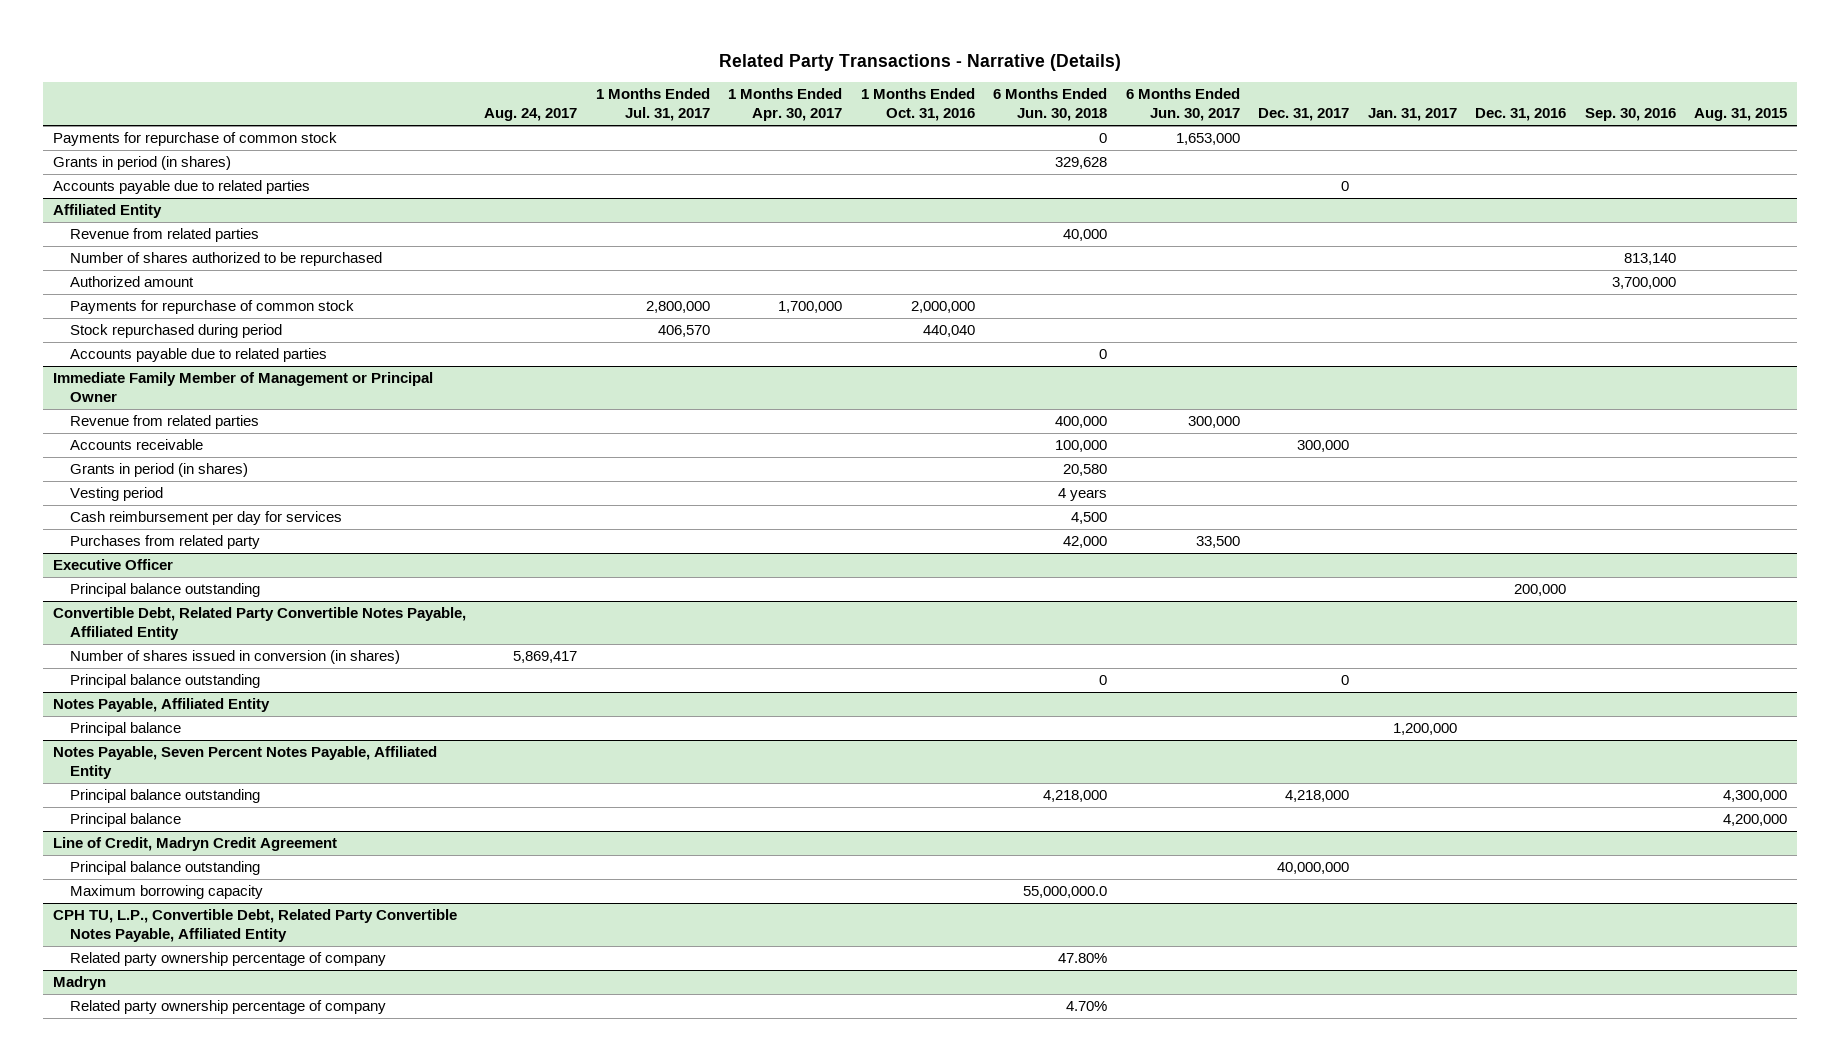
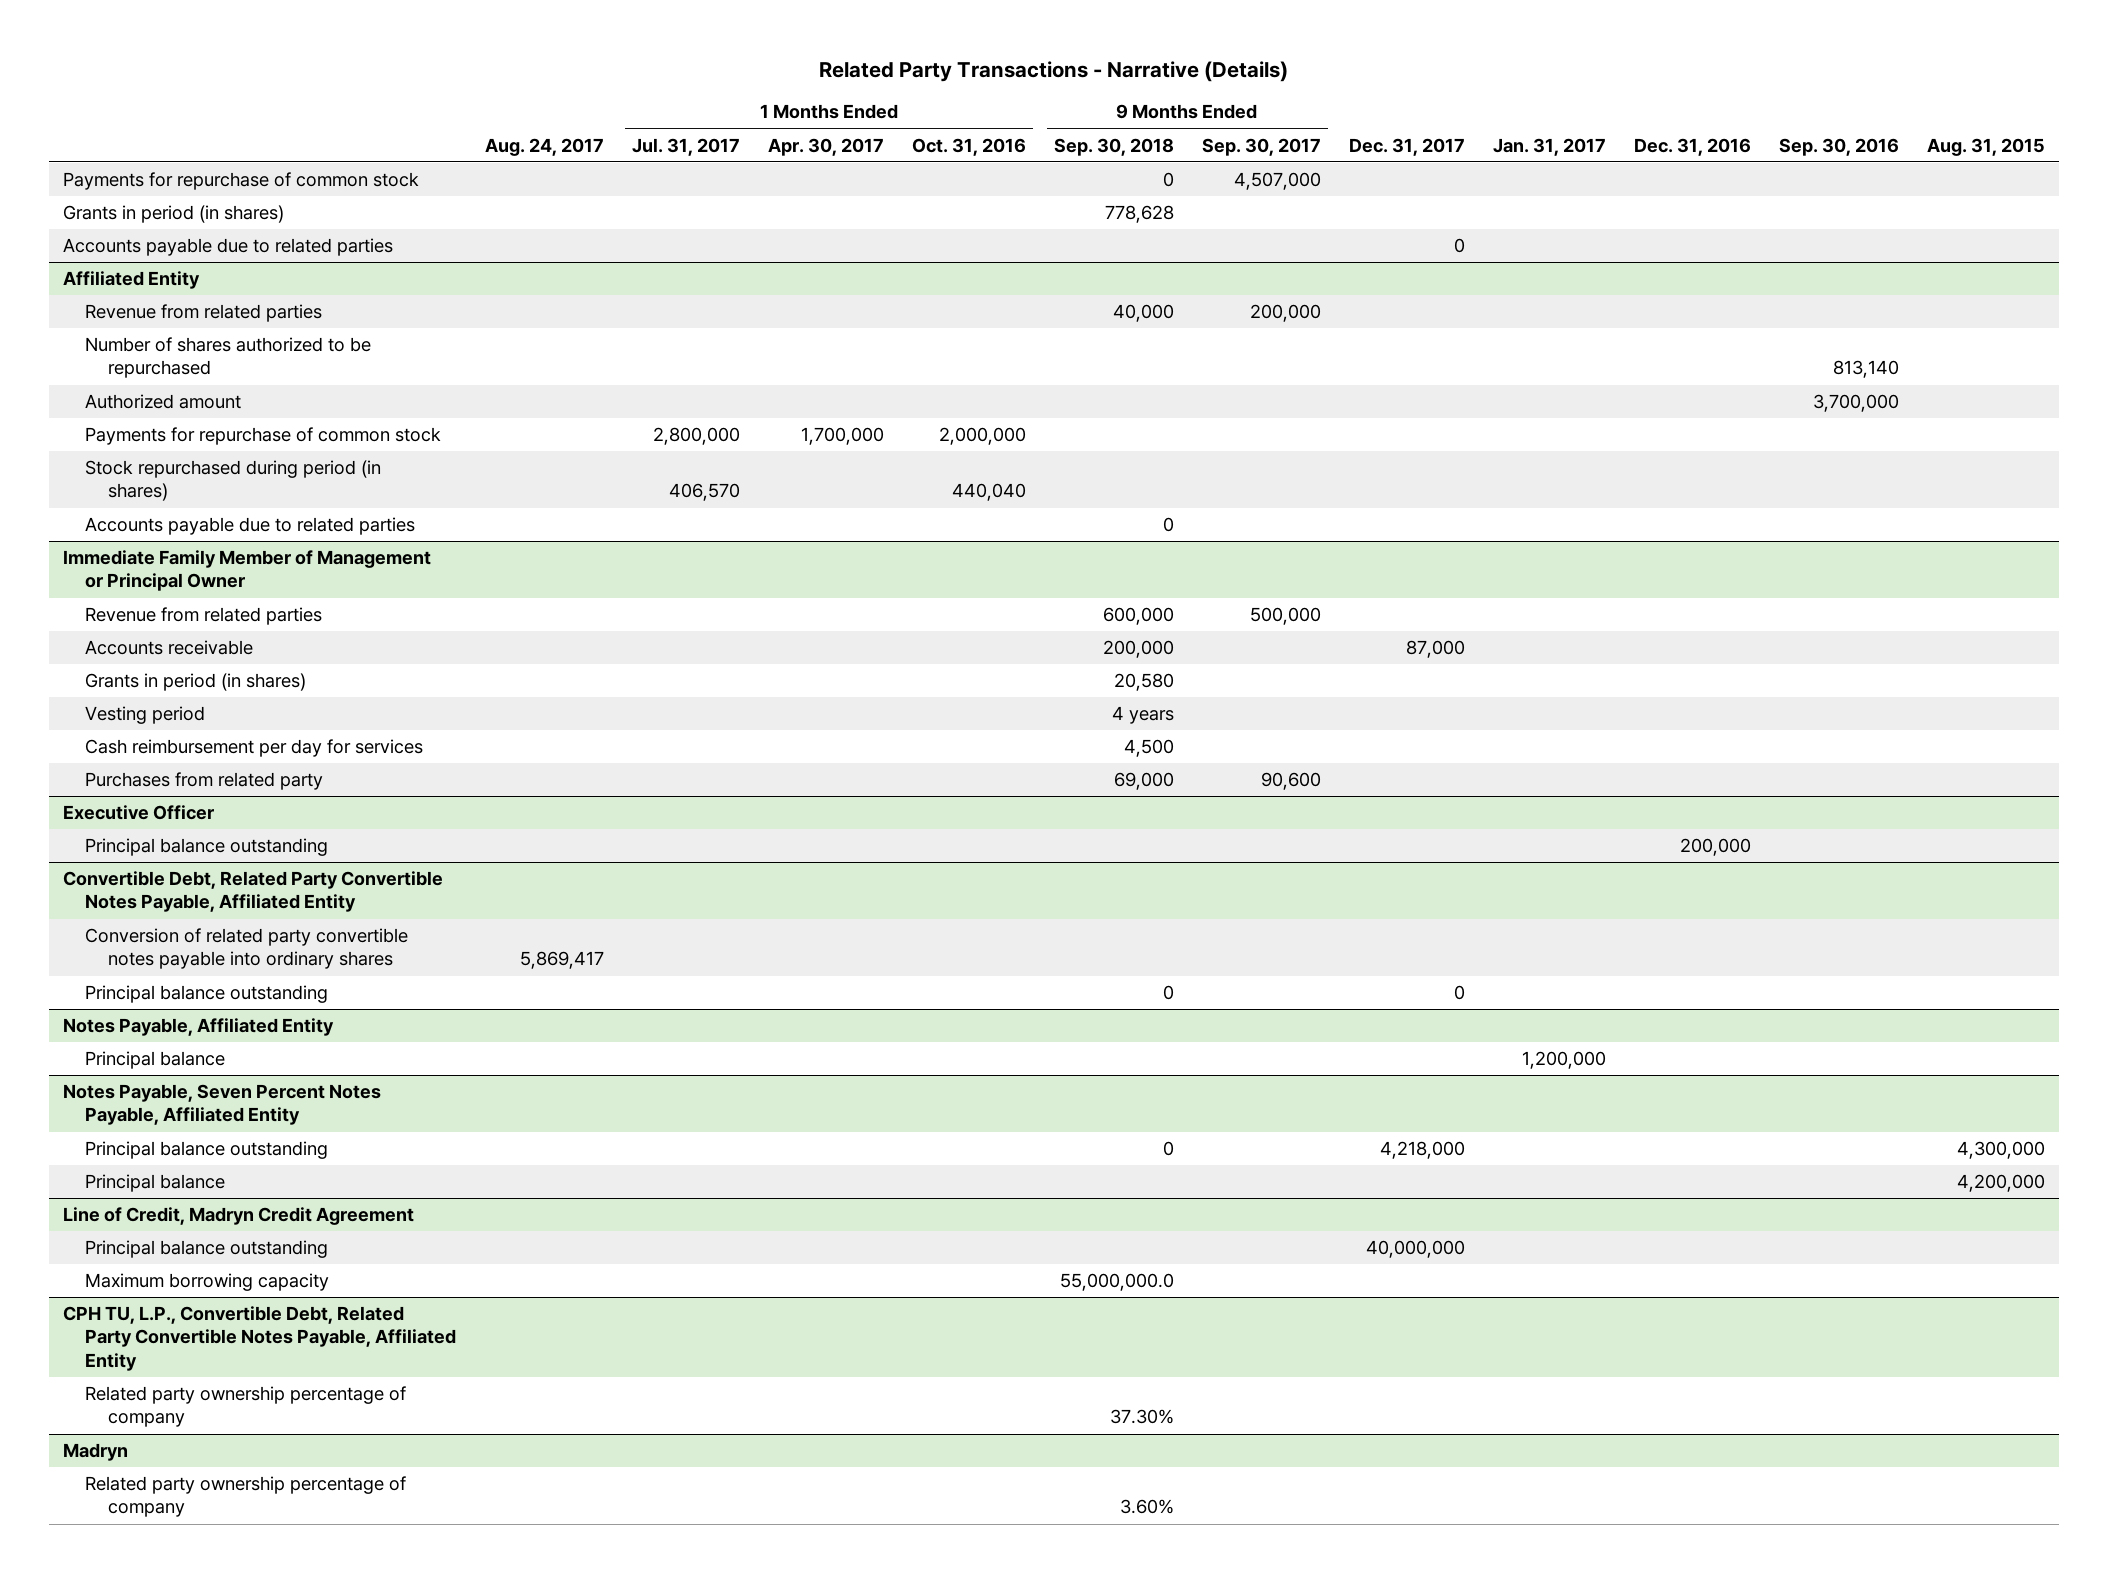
- | Aug. 24, 2017 | 1 Months Ended Jul. 31, 2017 | 1 Months Ended Apr. 30, 2017 | 1 Months Ended Oct. 31, 2016 | 6 Months Ended Jun. 30, 2018 | 6 Months Ended Jun. 30, 2017 | Dec. 31, 2017 | Jan. 31, 2017 | Dec. 31, 2016 | Sep. 30, 2016 | Aug. 31, 2015
+ | Aug. 24, 2017 | 1 Months Ended Jul. 31, 2017 | 1 Months Ended Apr. 30, 2017 | 1 Months Ended Oct. 31, 2016 | 9 Months Ended Sep. 30, 2018 | 9 Months Ended Sep. 30, 2017 | Dec. 31, 2017 | Jan. 31, 2017 | Dec. 31, 2016 | Sep. 30, 2016 | Aug. 31, 2015
@ Affiliated Entity
- Stock repurchased during period | | 406,570 | | 440,040 | | | | | | |
+ Stock repurchased during period (in shares) | | 406,570 | | 440,040 | | | | | | |
@ Immediate Family Member of Management or Principal Owner
- Accounts receivable | | | | | 100,000 | | 300,000 | | | |
+ Accounts receivable | | | | | 200,000 | | 87,000 | | | |
@ Convertible Debt, Related Party Convertible Notes Payable, Affiliated Entity
- Number of shares issued in conversion (in shares) | 5,869,417 | | | | | | | | | |
+ Conversion of related party convertible notes payable into ordinary shares | 5,869,417 | | | | | | | | | |

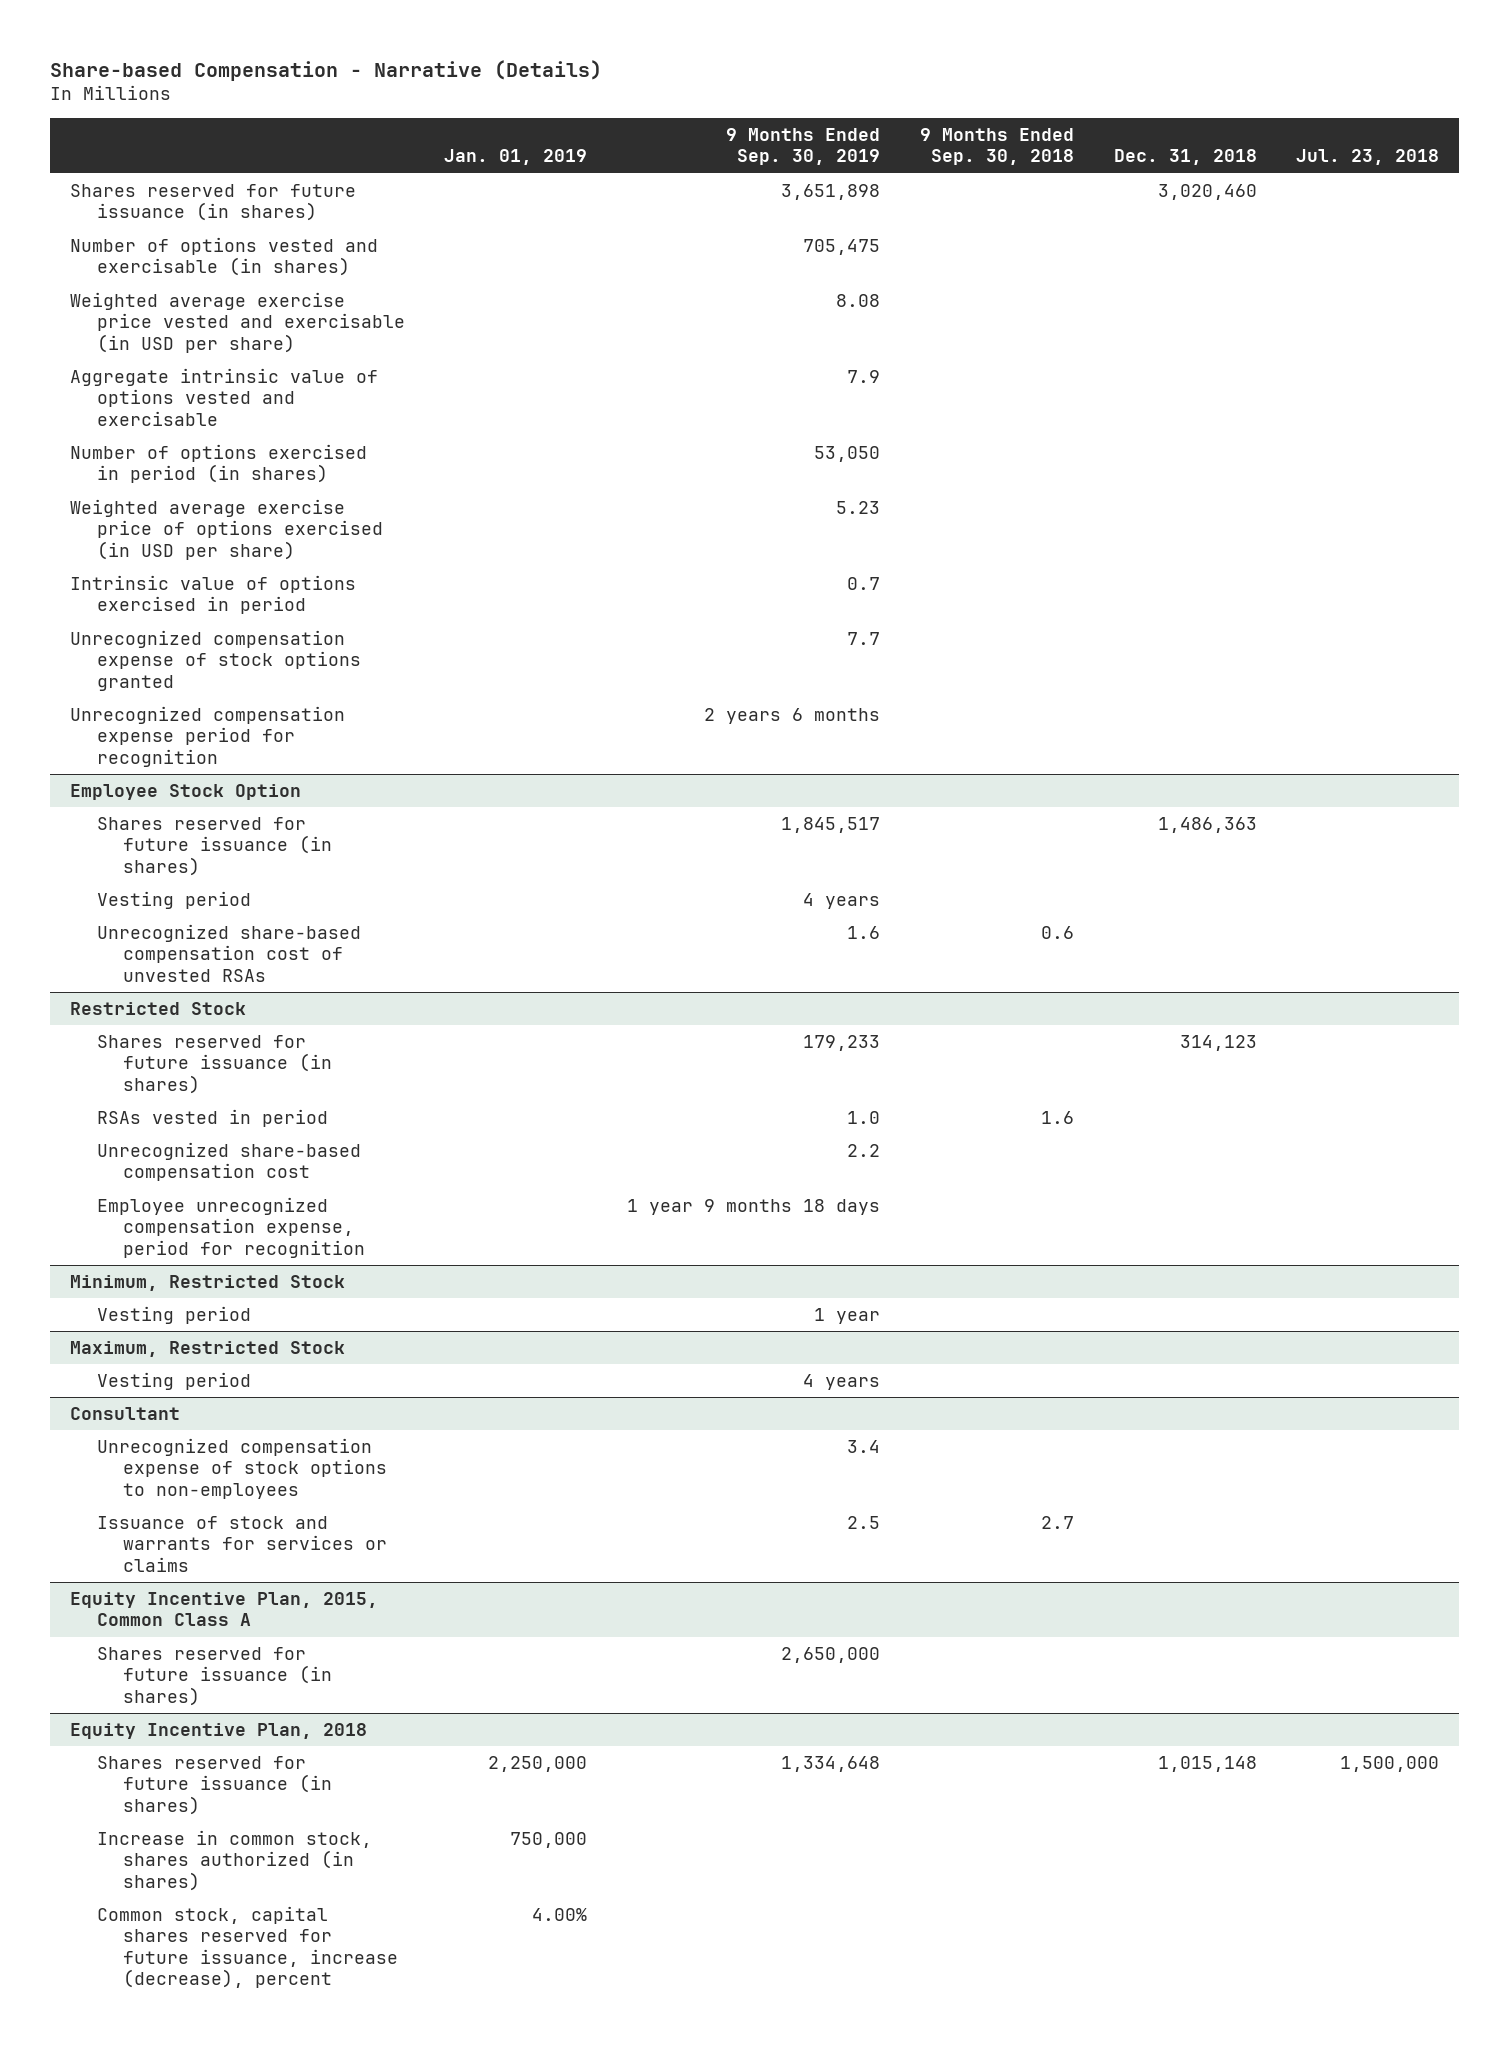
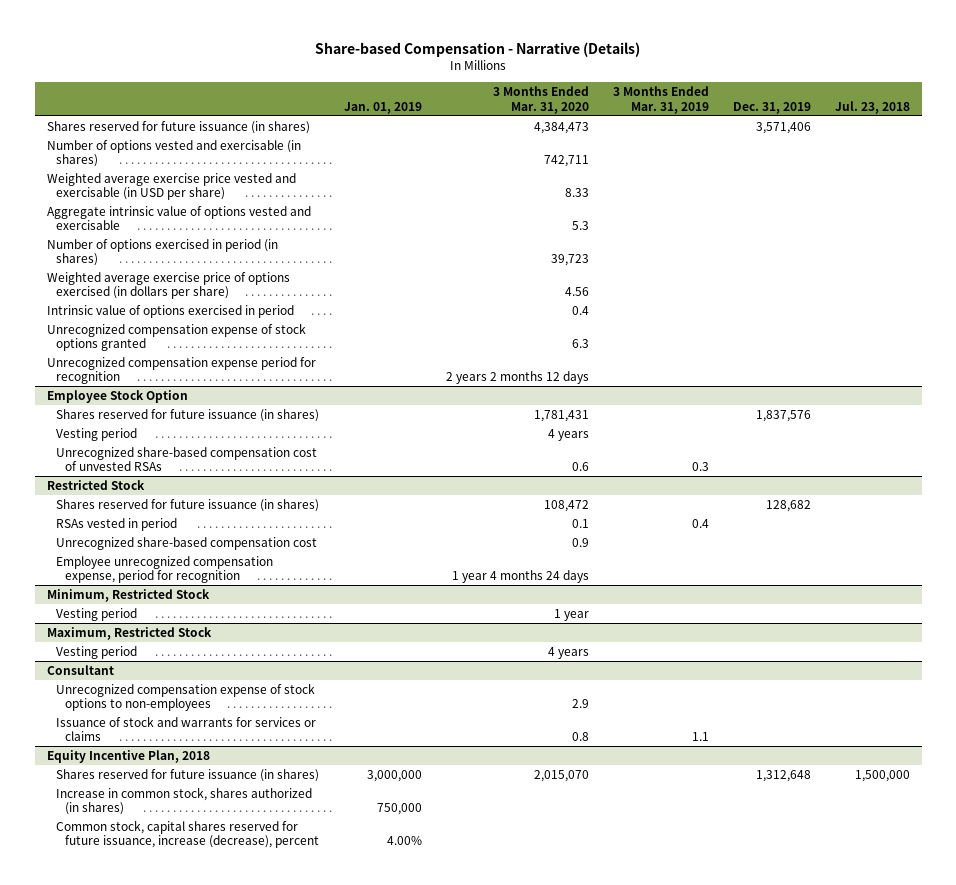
- | Jan. 01, 2019 | 9 Months Ended Sep. 30, 2019 | 9 Months Ended Sep. 30, 2018 | Dec. 31, 2018 | Jul. 23, 2018
+ | Jan. 01, 2019 | 3 Months Ended Mar. 31, 2020 | 3 Months Ended Mar. 31, 2019 | Dec. 31, 2019 | Jul. 23, 2018
- Weighted average exercise price of options exercised (in USD per share) | | 5.23 | | |
+ Weighted average exercise price of options exercised (in dollars per share) | | 4.56 | | |
- Equity Incentive Plan, 2015, Common Class A
- Shares reserved for future issuance (in shares) | | 2,650,000 | | |
@ Equity Incentive Plan, 2018
- Shares reserved for future issuance (in shares) | 2,250,000 | 1,334,648 | | 1,015,148 | 1,500,000
+ Shares reserved for future issuance (in shares) | 3,000,000 | 2,015,070 | | 1,312,648 | 1,500,000

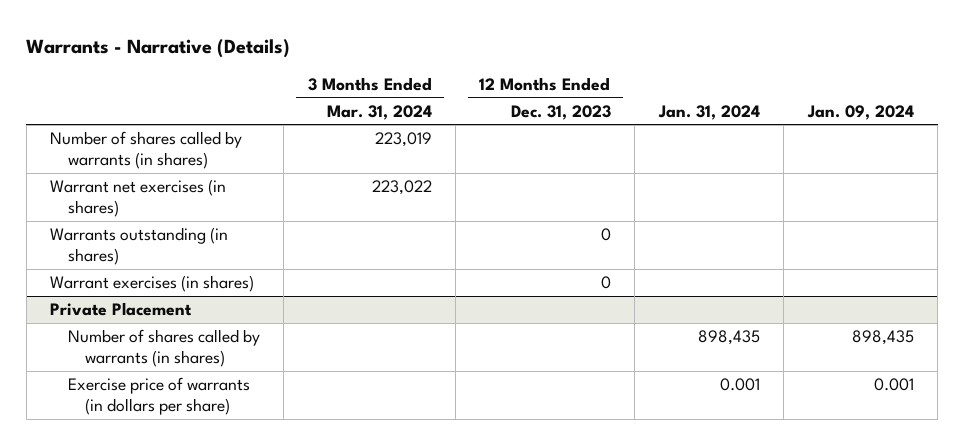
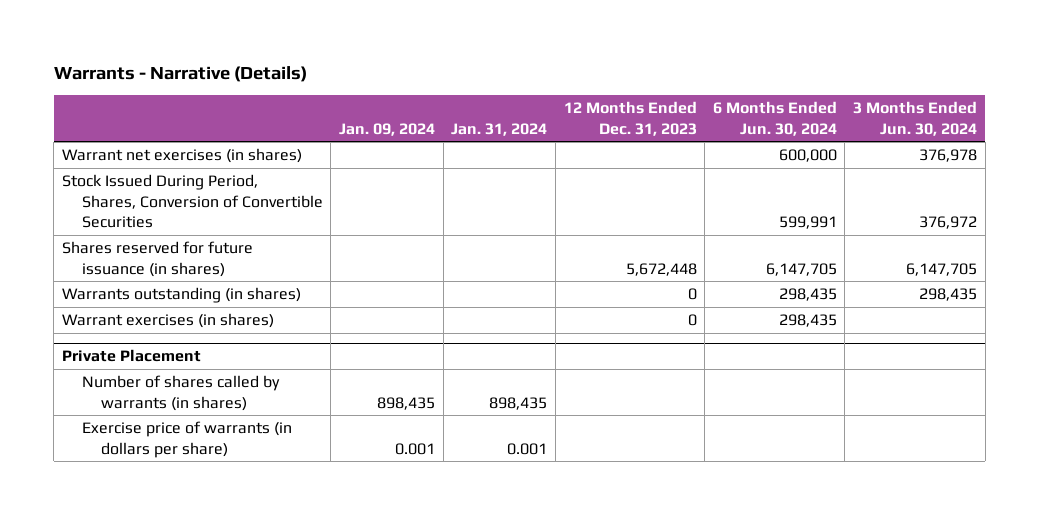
- | 3 Months Ended Mar. 31, 2024 | 12 Months Ended Dec. 31, 2023 | Jan. 31, 2024 | Jan. 09, 2024
+ | Jan. 09, 2024 | Jan. 31, 2024 | 12 Months Ended Dec. 31, 2023 | 6 Months Ended Jun. 30, 2024 | 3 Months Ended Jun. 30, 2024
- Number of shares called by warrants (in shares) | 223,019 | | |
+ Stock Issued During Period, Shares, Conversion of Convertible Securities | | | | 599,991 | 376,972
+ Shares reserved for future issuance (in shares) | | | 5,672,448 | 6,147,705 | 6,147,705

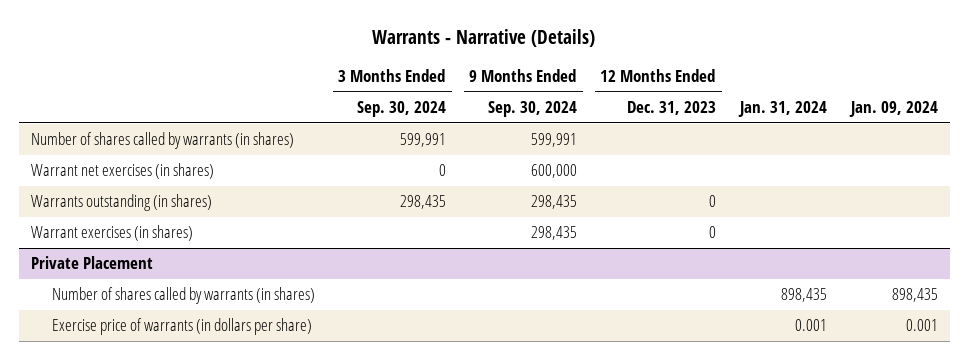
- | Jan. 09, 2024 | Jan. 31, 2024 | 12 Months Ended Dec. 31, 2023 | 6 Months Ended Jun. 30, 2024 | 3 Months Ended Jun. 30, 2024
+ | 3 Months Ended Sep. 30, 2024 | 9 Months Ended Sep. 30, 2024 | 12 Months Ended Dec. 31, 2023 | Jan. 31, 2024 | Jan. 09, 2024
+ Number of shares called by warrants (in shares) | 599,991 | 599,991 | | |
- Stock Issued During Period, Shares, Conversion of Convertible Securities | | | | 599,991 | 376,972
- Shares reserved for future issuance (in shares) | | | 5,672,448 | 6,147,705 | 6,147,705

